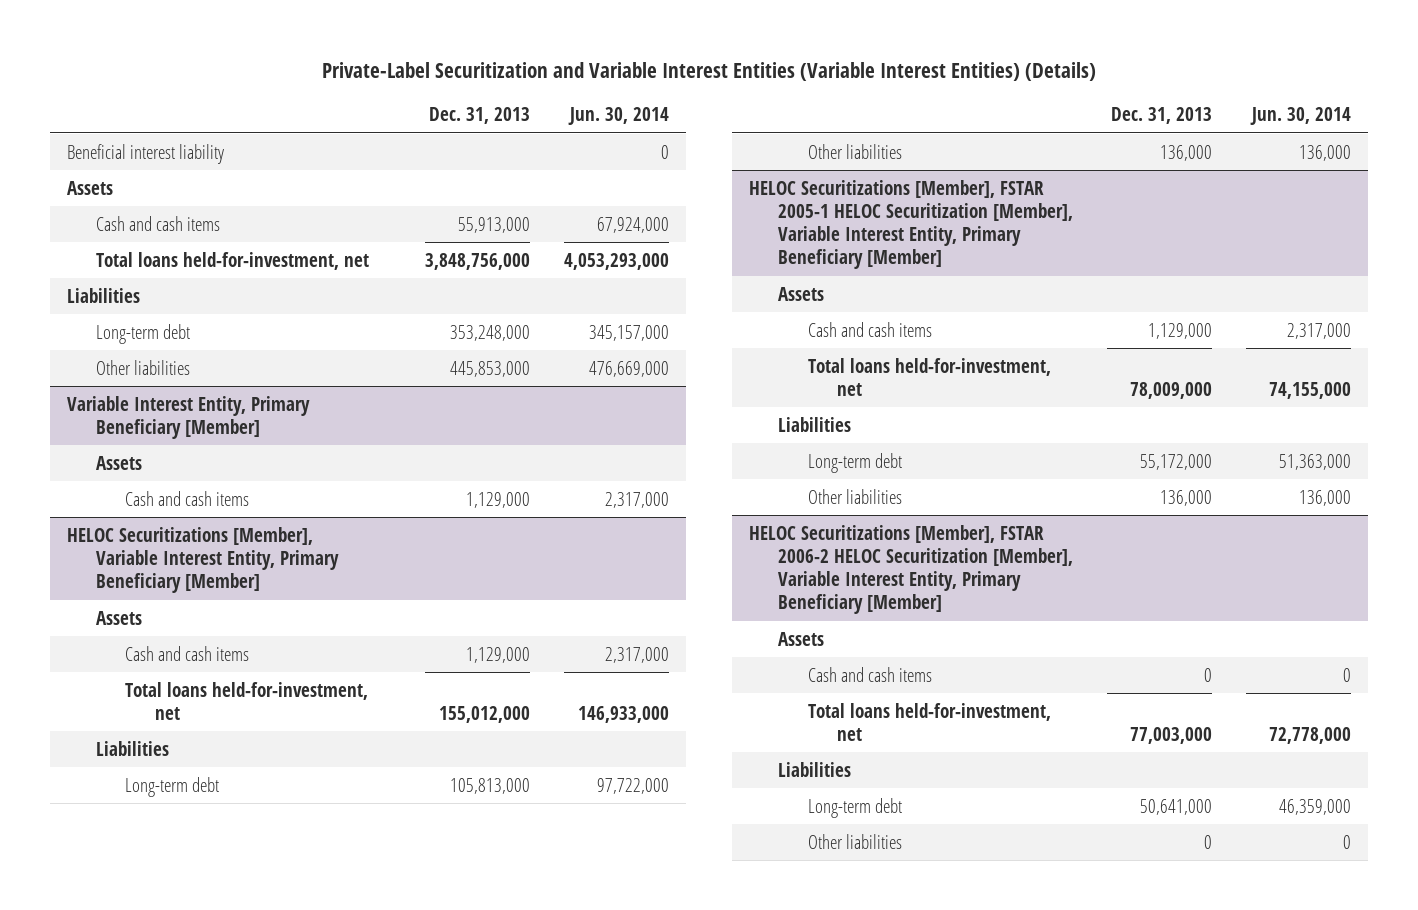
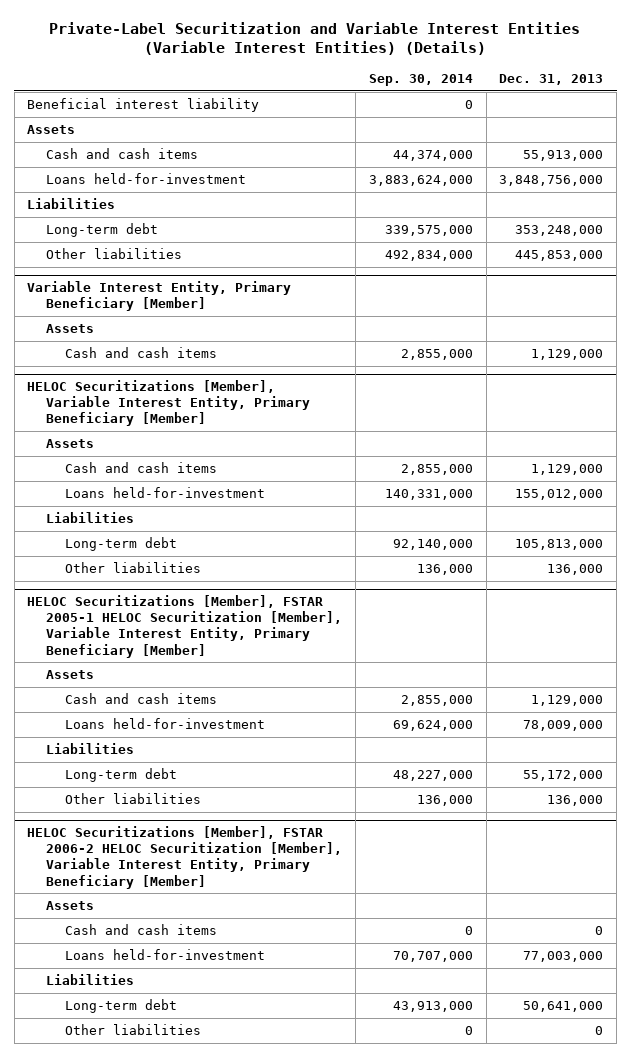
- | Dec. 31, 2013 | Jun. 30, 2014
+ | Sep. 30, 2014 | Dec. 31, 2013
- Total loans held-for-investment, net | 3,848,756,000 | 4,053,293,000
+ Loans held-for-investment | 3,883,624,000 | 3,848,756,000
@ HELOC Securitizations [Member], Variable Interest Entity, Primary Beneficiary [Member]
- Total loans held-for-investment, net | 155,012,000 | 146,933,000
+ Loans held-for-investment | 140,331,000 | 155,012,000
@ HELOC Securitizations [Member], FSTAR 2005-1 HELOC Securitization [Member], Variable Interest Entity, Primary Beneficiary [Member]
- Total loans held-for-investment, net | 78,009,000 | 74,155,000
+ Loans held-for-investment | 69,624,000 | 78,009,000
@ HELOC Securitizations [Member], FSTAR 2006-2 HELOC Securitization [Member], Variable Interest Entity, Primary Beneficiary [Member]
- Total loans held-for-investment, net | 77,003,000 | 72,778,000
+ Loans held-for-investment | 70,707,000 | 77,003,000

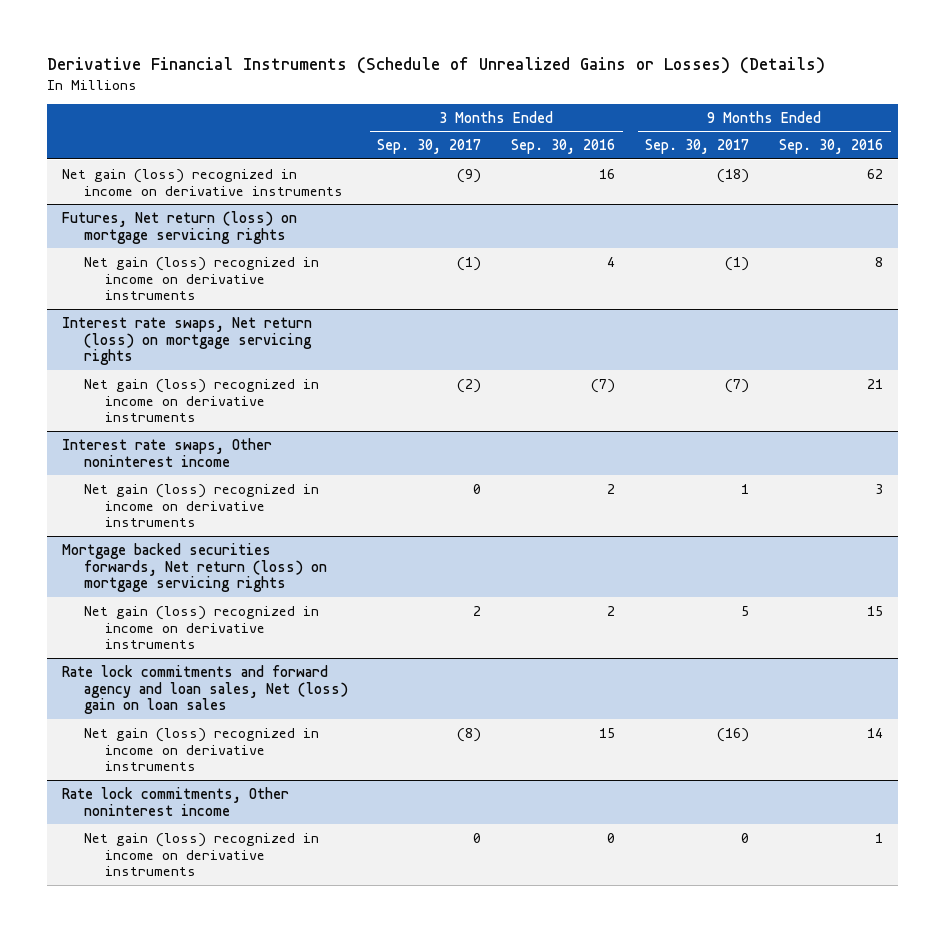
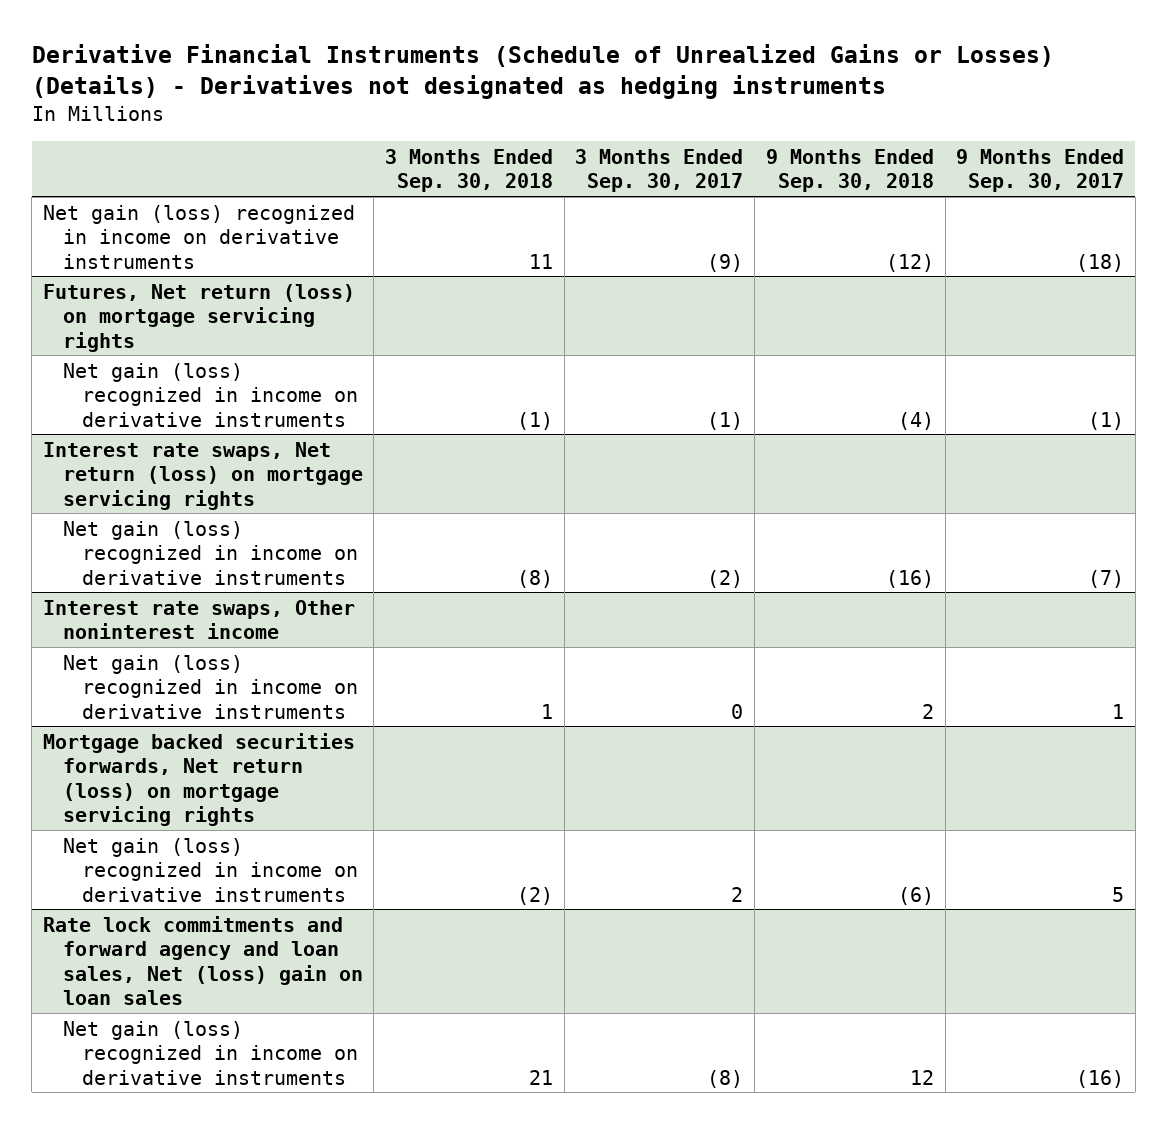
- Derivative Financial Instruments (Schedule of Unrealized Gains or Losses) (Details)
+ Derivative Financial Instruments (Schedule of Unrealized Gains or Losses) (Details) - Derivatives not designated as hedging instruments
- | 3 Months Ended Sep. 30, 2017 | 3 Months Ended Sep. 30, 2016 | 9 Months Ended Sep. 30, 2017 | 9 Months Ended Sep. 30, 2016
+ | 3 Months Ended Sep. 30, 2018 | 3 Months Ended Sep. 30, 2017 | 9 Months Ended Sep. 30, 2018 | 9 Months Ended Sep. 30, 2017
- Rate lock commitments, Other noninterest income
- Net gain (loss) recognized in income on derivative instruments | 0 | 0 | 0 | 1

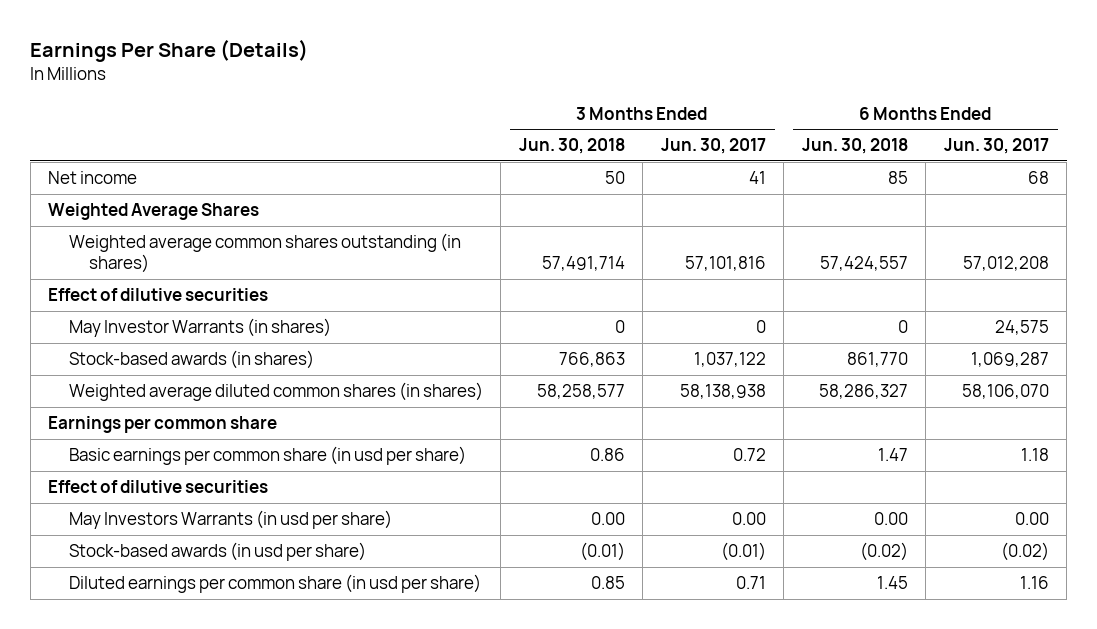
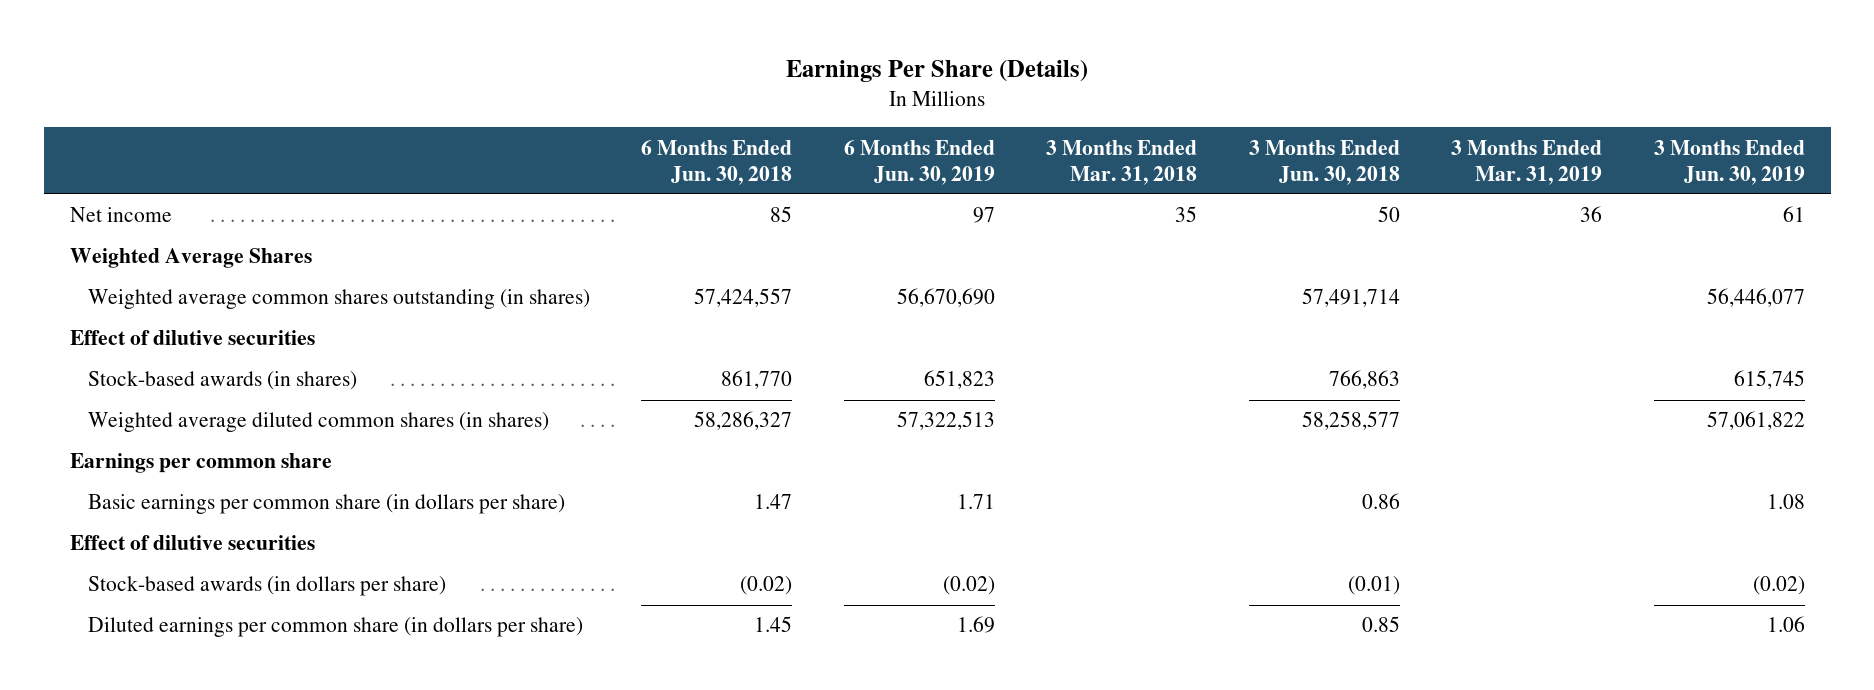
- | 3 Months Ended Jun. 30, 2018 | 3 Months Ended Jun. 30, 2017 | 6 Months Ended Jun. 30, 2018 | 6 Months Ended Jun. 30, 2017
+ | 6 Months Ended Jun. 30, 2018 | 6 Months Ended Jun. 30, 2019 | 3 Months Ended Mar. 31, 2018 | 3 Months Ended Jun. 30, 2018 | 3 Months Ended Mar. 31, 2019 | 3 Months Ended Jun. 30, 2019
- May Investor Warrants (in shares) | 0 | 0 | 0 | 24,575
- Basic earnings per common share (in usd per share) | 0.86 | 0.72 | 1.47 | 1.18
+ Basic earnings per common share (in dollars per share) | 1.47 | 1.71 | | 0.86 | | 1.08
- May Investors Warrants (in usd per share) | 0.00 | 0.00 | 0.00 | 0.00
- Stock-based awards (in usd per share) | (0.01) | (0.01) | (0.02) | (0.02)
- Diluted earnings per common share (in usd per share) | 0.85 | 0.71 | 1.45 | 1.16
+ Stock-based awards (in dollars per share) | (0.02) | (0.02) | | (0.01) | | (0.02)
+ Diluted earnings per common share (in dollars per share) | 1.45 | 1.69 | | 0.85 | | 1.06

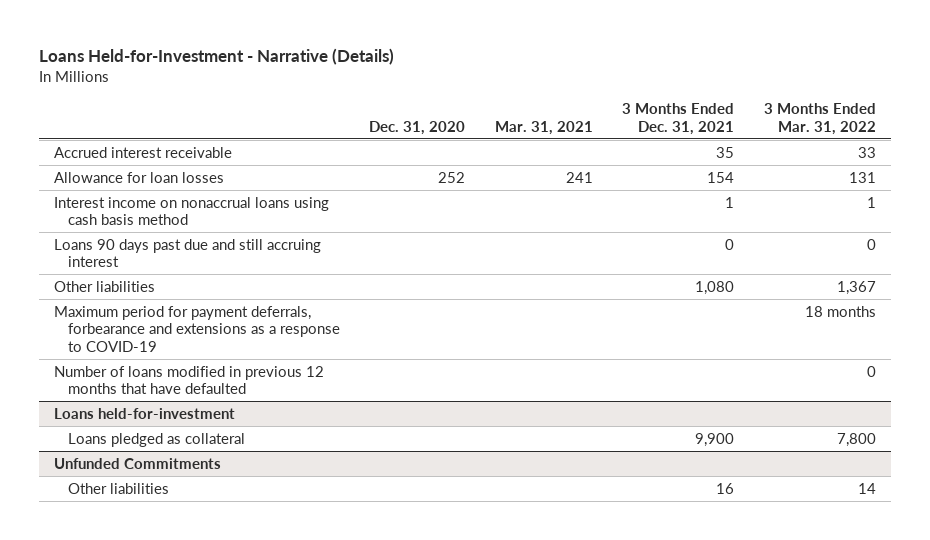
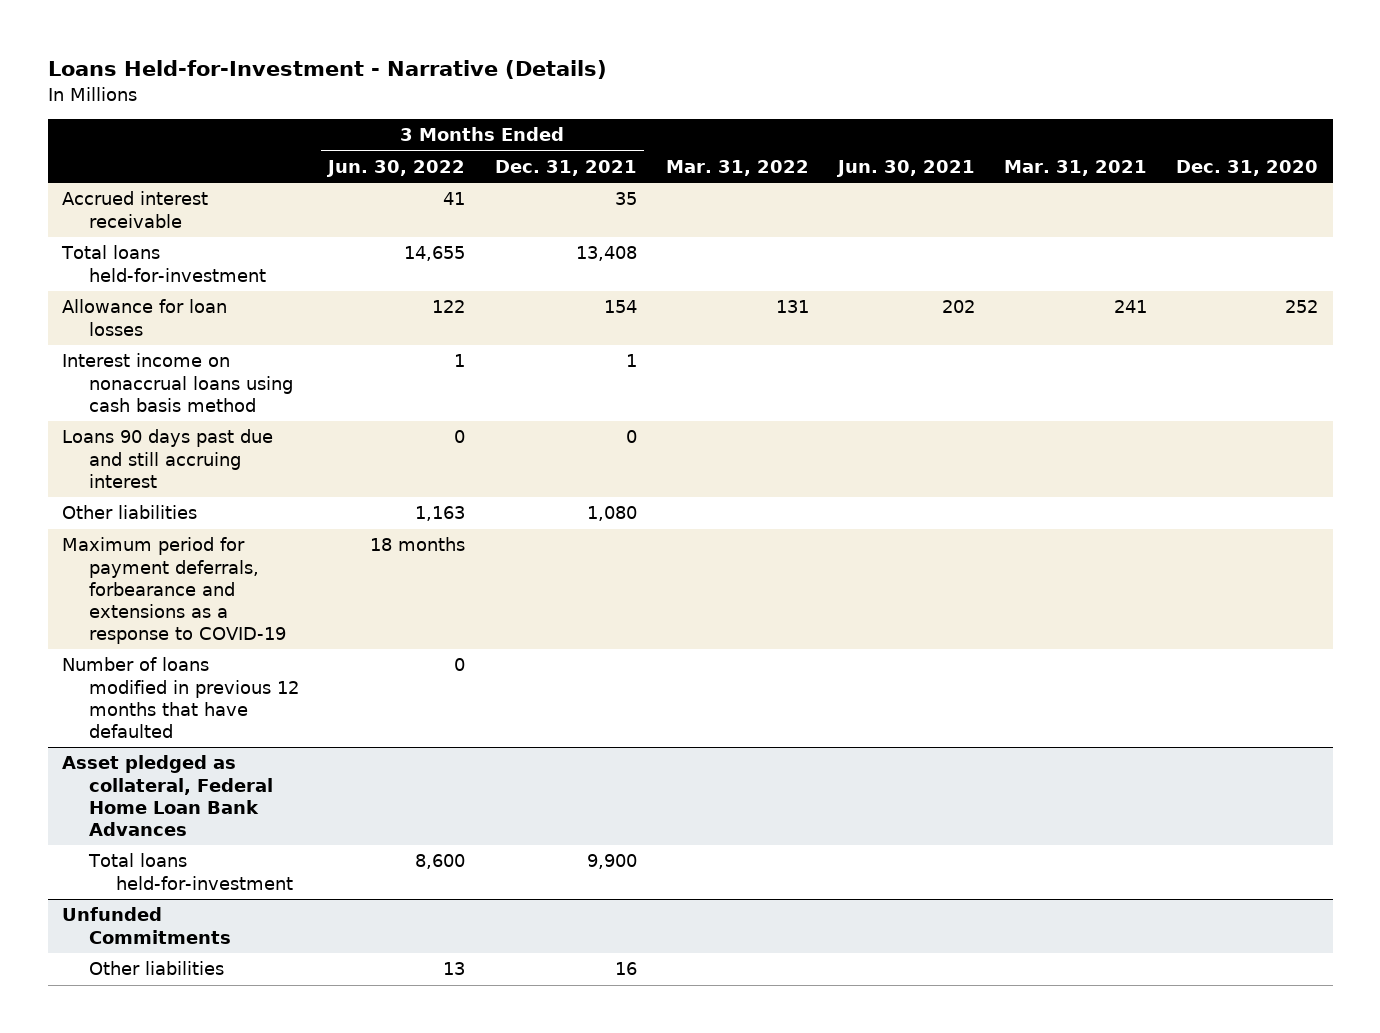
- | Dec. 31, 2020 | Mar. 31, 2021 | 3 Months Ended Dec. 31, 2021 | 3 Months Ended Mar. 31, 2022
+ | 3 Months Ended Jun. 30, 2022 | 3 Months Ended Dec. 31, 2021 | Mar. 31, 2022 | Jun. 30, 2021 | Mar. 31, 2021 | Dec. 31, 2020
+ Total loans held-for-investment | 14,655 | 13,408 | | | |
- Loans held-for-investment
- Loans pledged as collateral | | | 9,900 | 7,800
+ Asset pledged as collateral, Federal Home Loan Bank Advances
+ Total loans held-for-investment | 8,600 | 9,900 | | | |

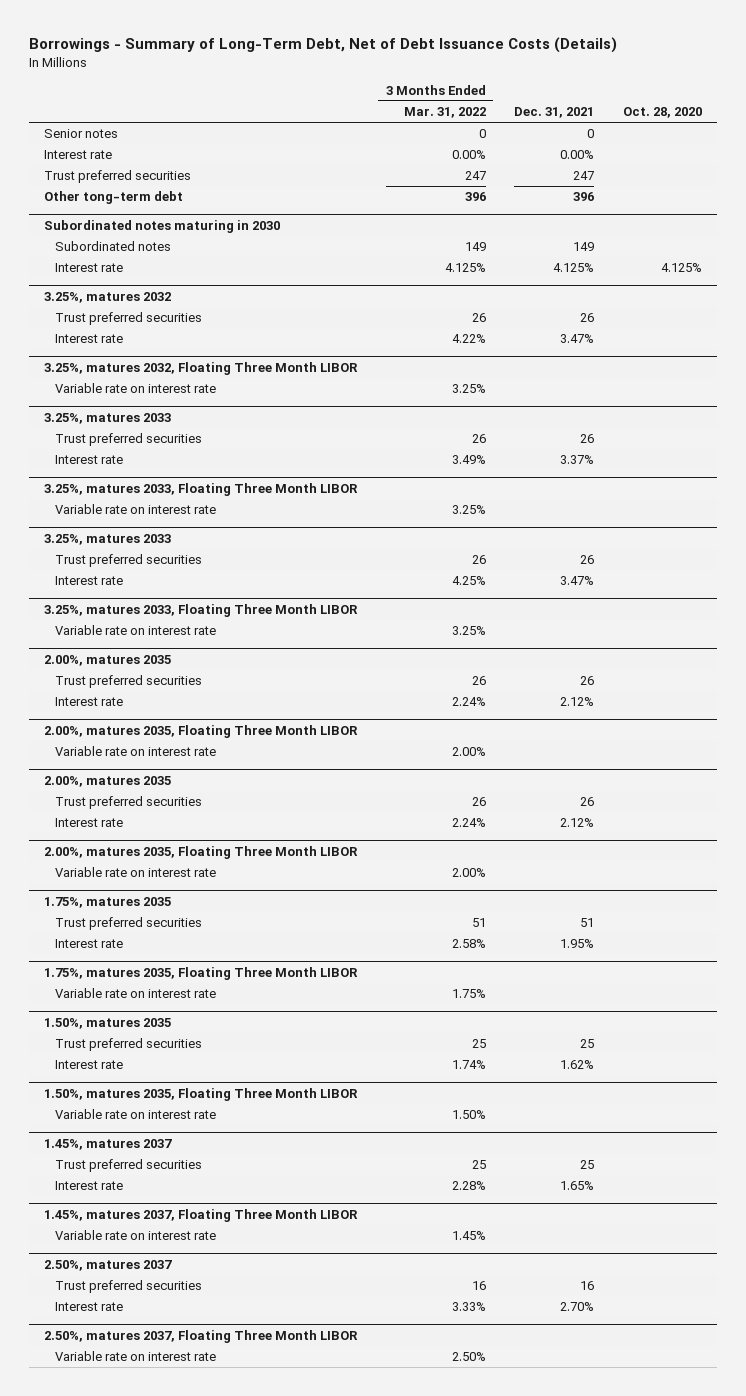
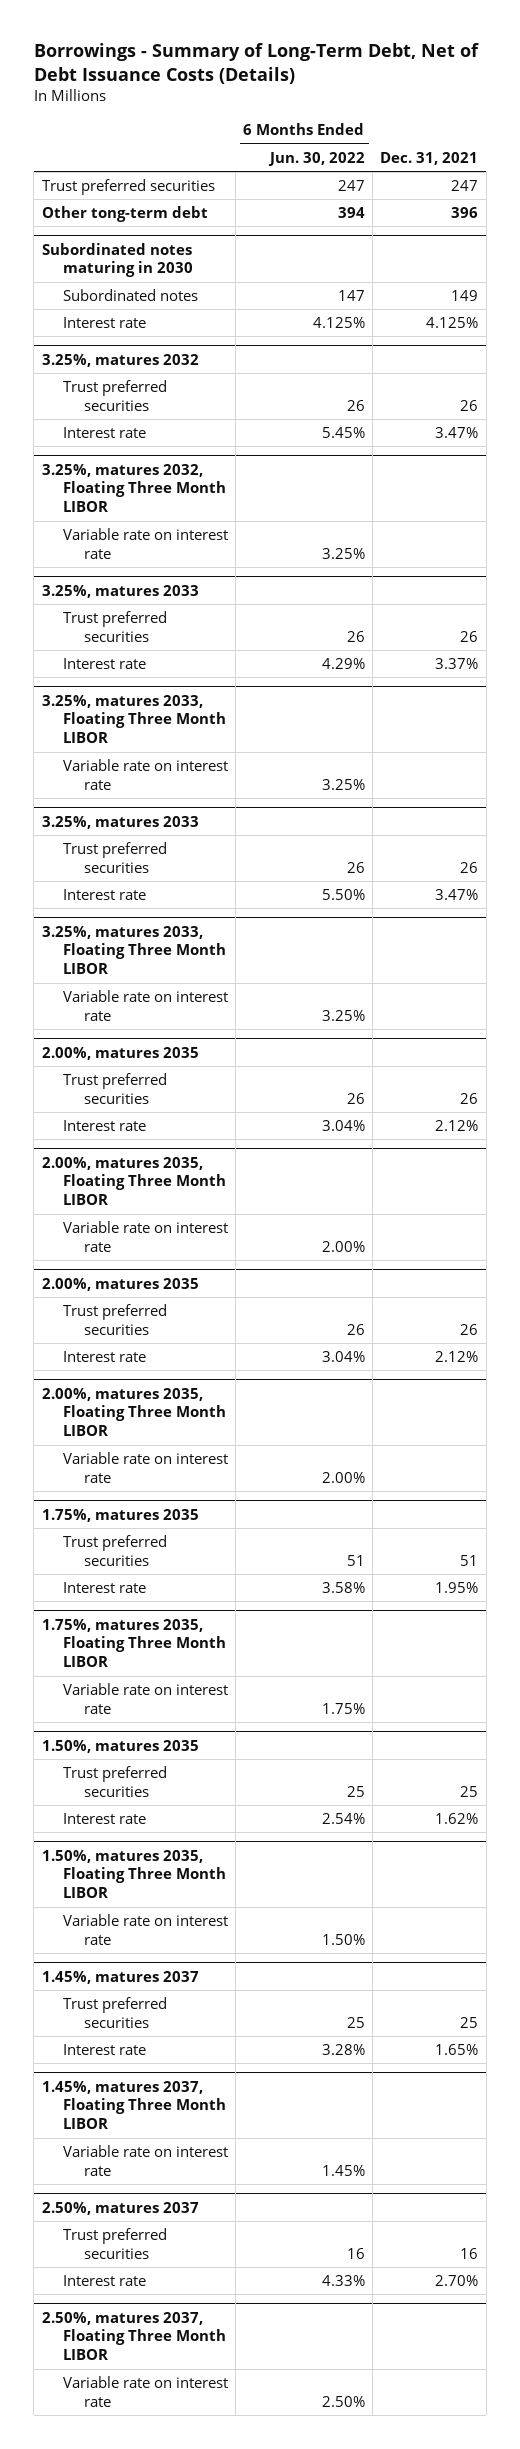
- | 3 Months Ended Mar. 31, 2022 | Dec. 31, 2021 | Oct. 28, 2020
+ | 6 Months Ended Jun. 30, 2022 | Dec. 31, 2021
- Senior notes | 0 | 0 |
- Interest rate | 0.00% | 0.00% |

